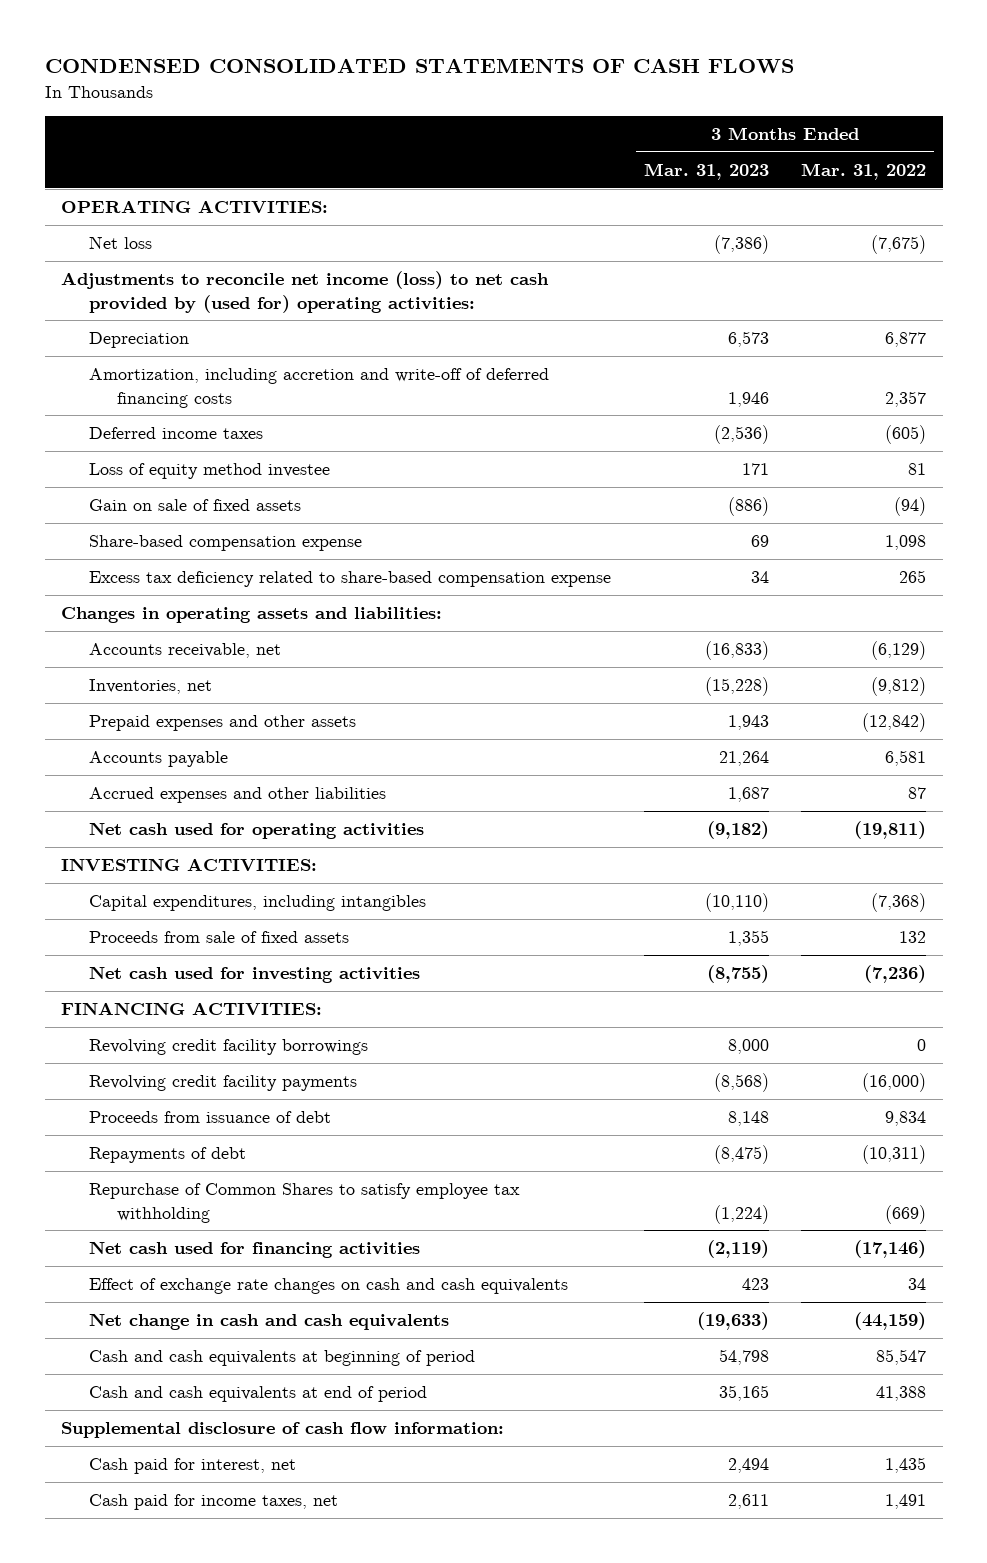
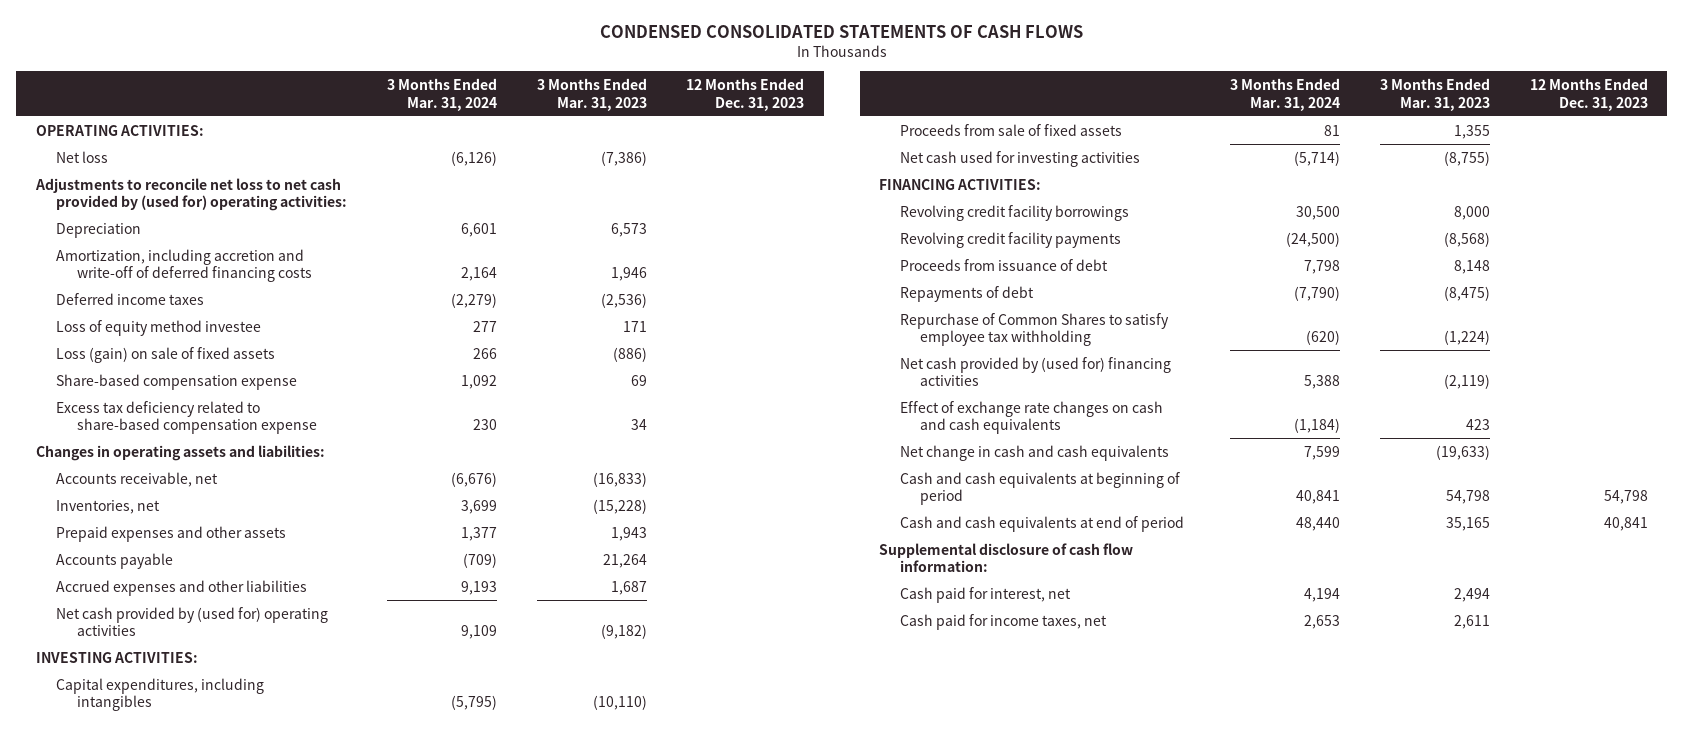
- | 3 Months Ended Mar. 31, 2023 | 3 Months Ended Mar. 31, 2022
+ | 3 Months Ended Mar. 31, 2024 | 3 Months Ended Mar. 31, 2023 | 12 Months Ended Dec. 31, 2023
- Adjustments to reconcile net income (loss) to net cash provided by (used for) operating activities:
+ Adjustments to reconcile net loss to net cash provided by (used for) operating activities:
- Gain on sale of fixed assets | (886) | (94)
+ Loss (gain) on sale of fixed assets | 266 | (886) |
- Net cash used for operating activities | (9,182) | (19,811)
+ Net cash provided by (used for) operating activities | 9,109 | (9,182) |
- Net cash used for financing activities | (2,119) | (17,146)
+ Net cash provided by (used for) financing activities | 5,388 | (2,119) |

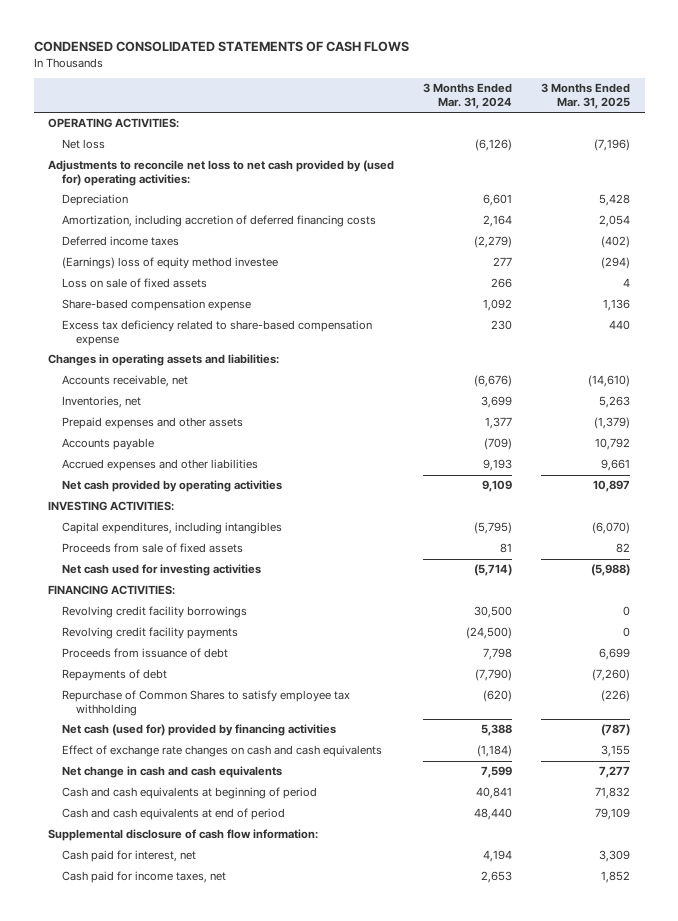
- | 3 Months Ended Mar. 31, 2024 | 3 Months Ended Mar. 31, 2023 | 12 Months Ended Dec. 31, 2023
+ | 3 Months Ended Mar. 31, 2024 | 3 Months Ended Mar. 31, 2025
- Amortization, including accretion and write-off of deferred financing costs | 2,164 | 1,946 |
+ Amortization, including accretion of deferred financing costs | 2,164 | 2,054
- Loss of equity method investee | 277 | 171 |
- Loss (gain) on sale of fixed assets | 266 | (886) |
+ (Earnings) loss of equity method investee | 277 | (294)
+ Loss on sale of fixed assets | 266 | 4
- Net cash provided by (used for) operating activities | 9,109 | (9,182) |
+ Net cash provided by operating activities | 9,109 | 10,897
- Net cash provided by (used for) financing activities | 5,388 | (2,119) |
+ Net cash (used for) provided by financing activities | 5,388 | (787)

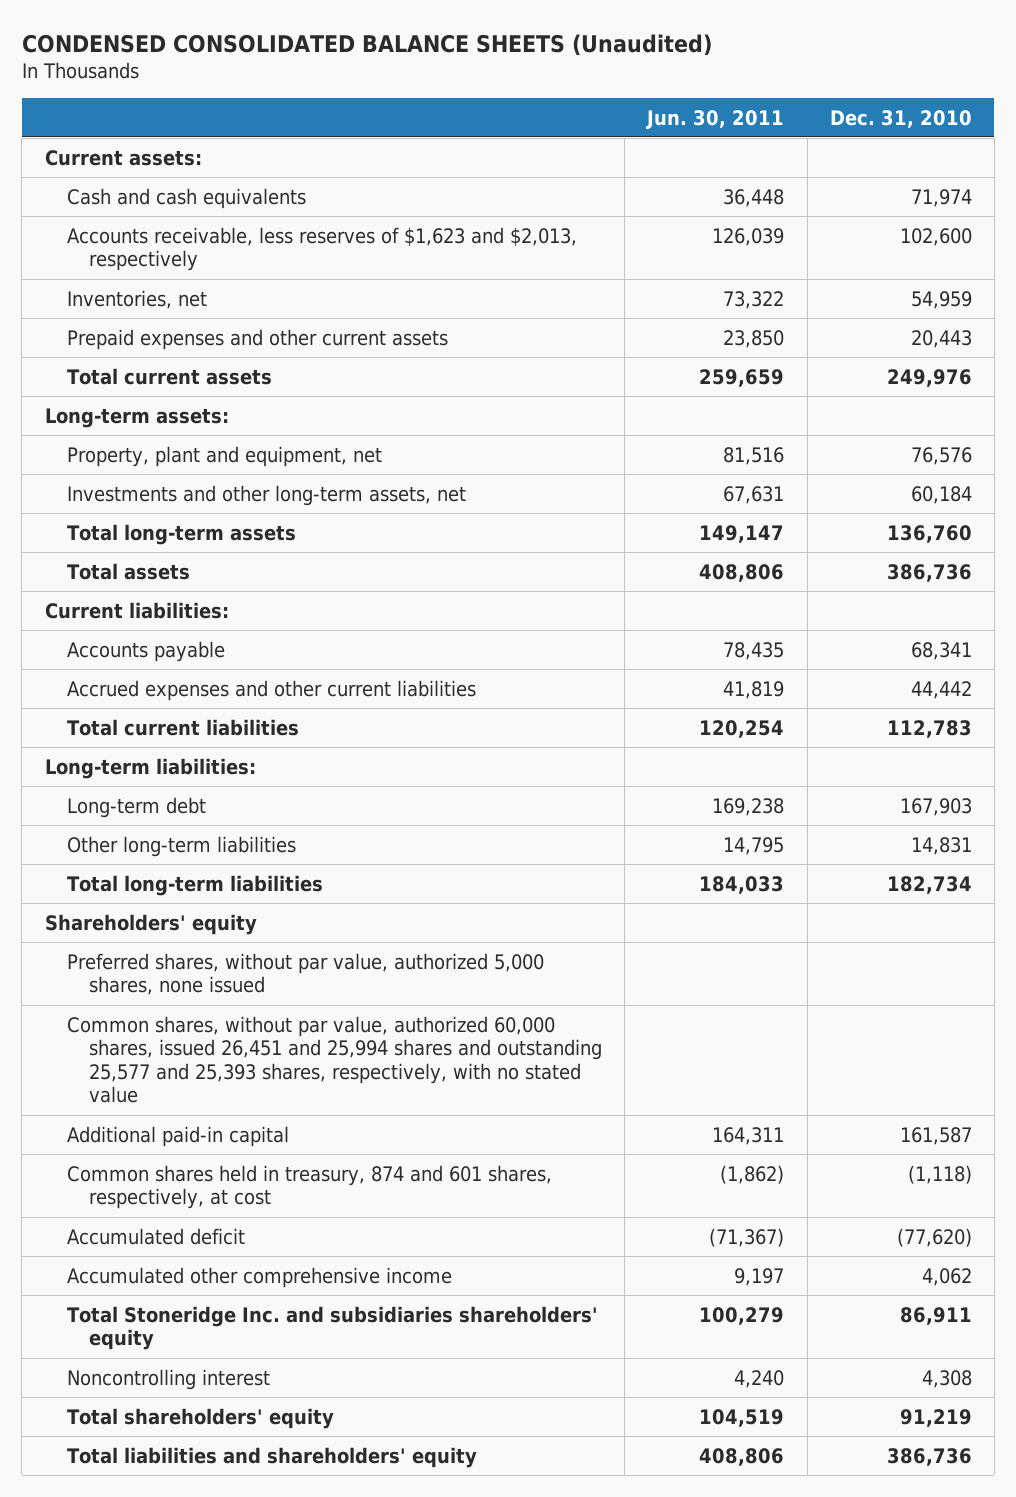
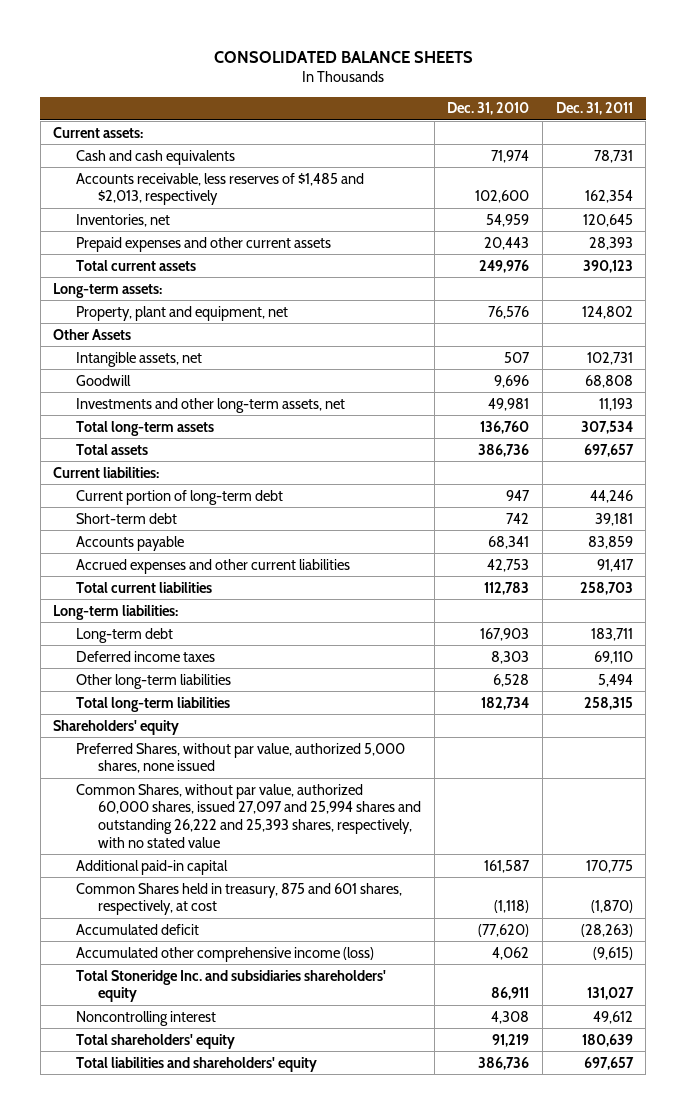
- CONDENSED CONSOLIDATED BALANCE SHEETS (Unaudited)
+ CONSOLIDATED BALANCE SHEETS
- | Jun. 30, 2011 | Dec. 31, 2010
+ | Dec. 31, 2010 | Dec. 31, 2011
- Accounts receivable, less reserves of $1,623 and $2,013, respectively | 126,039 | 102,600
+ Accounts receivable, less reserves of $1,485 and $2,013, respectively | 102,600 | 162,354
- Investments and other long-term assets, net | 67,631 | 60,184
+ Other Assets
+ Intangible assets, net | 507 | 102,731
+ Goodwill | 9,696 | 68,808
+ Investments and other long-term assets, net | 49,981 | 11,193
+ Current portion of long-term debt | 947 | 44,246
+ Short-term debt | 742 | 39,181
- Accrued expenses and other current liabilities | 41,819 | 44,442
+ Accrued expenses and other current liabilities | 42,753 | 91,417
- Other long-term liabilities | 14,795 | 14,831
+ Deferred income taxes | 8,303 | 69,110
+ Other long-term liabilities | 6,528 | 5,494
- Preferred shares, without par value, authorized 5,000 shares, none issued
- Common shares, without par value, authorized 60,000 shares, issued 26,451 and 25,994 shares and outstanding 25,577 and 25,393 shares, respectively, with no stated value
+ Preferred Shares, without par value, authorized 5,000 shares, none issued
+ Common Shares, without par value, authorized 60,000 shares, issued 27,097 and 25,994 shares and outstanding 26,222 and 25,393 shares, respectively, with no stated value
- Common shares held in treasury, 874 and 601 shares, respectively, at cost | (1,862) | (1,118)
+ Common Shares held in treasury, 875 and 601 shares, respectively, at cost | (1,118) | (1,870)
- Accumulated other comprehensive income | 9,197 | 4,062
+ Accumulated other comprehensive income (loss) | 4,062 | (9,615)

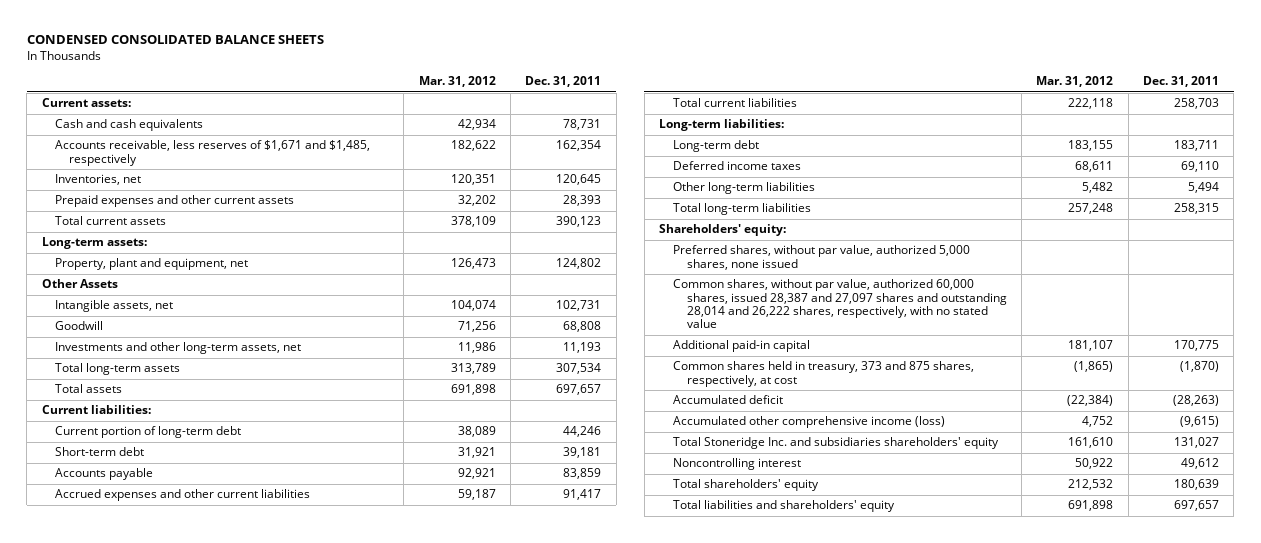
- CONSOLIDATED BALANCE SHEETS
+ CONDENSED CONSOLIDATED BALANCE SHEETS
- | Dec. 31, 2010 | Dec. 31, 2011
+ | Mar. 31, 2012 | Dec. 31, 2011
- Accounts receivable, less reserves of $1,485 and $2,013, respectively | 102,600 | 162,354
+ Accounts receivable, less reserves of $1,671 and $1,485, respectively | 182,622 | 162,354
- Shareholders' equity
- Preferred Shares, without par value, authorized 5,000 shares, none issued
- Common Shares, without par value, authorized 60,000 shares, issued 27,097 and 25,994 shares and outstanding 26,222 and 25,393 shares, respectively, with no stated value
+ Shareholders' equity:
+ Preferred shares, without par value, authorized 5,000 shares, none issued
+ Common shares, without par value, authorized 60,000 shares, issued 28,387 and 27,097 shares and outstanding 28,014 and 26,222 shares, respectively, with no stated value
- Common Shares held in treasury, 875 and 601 shares, respectively, at cost | (1,118) | (1,870)
+ Common shares held in treasury, 373 and 875 shares, respectively, at cost | (1,865) | (1,870)

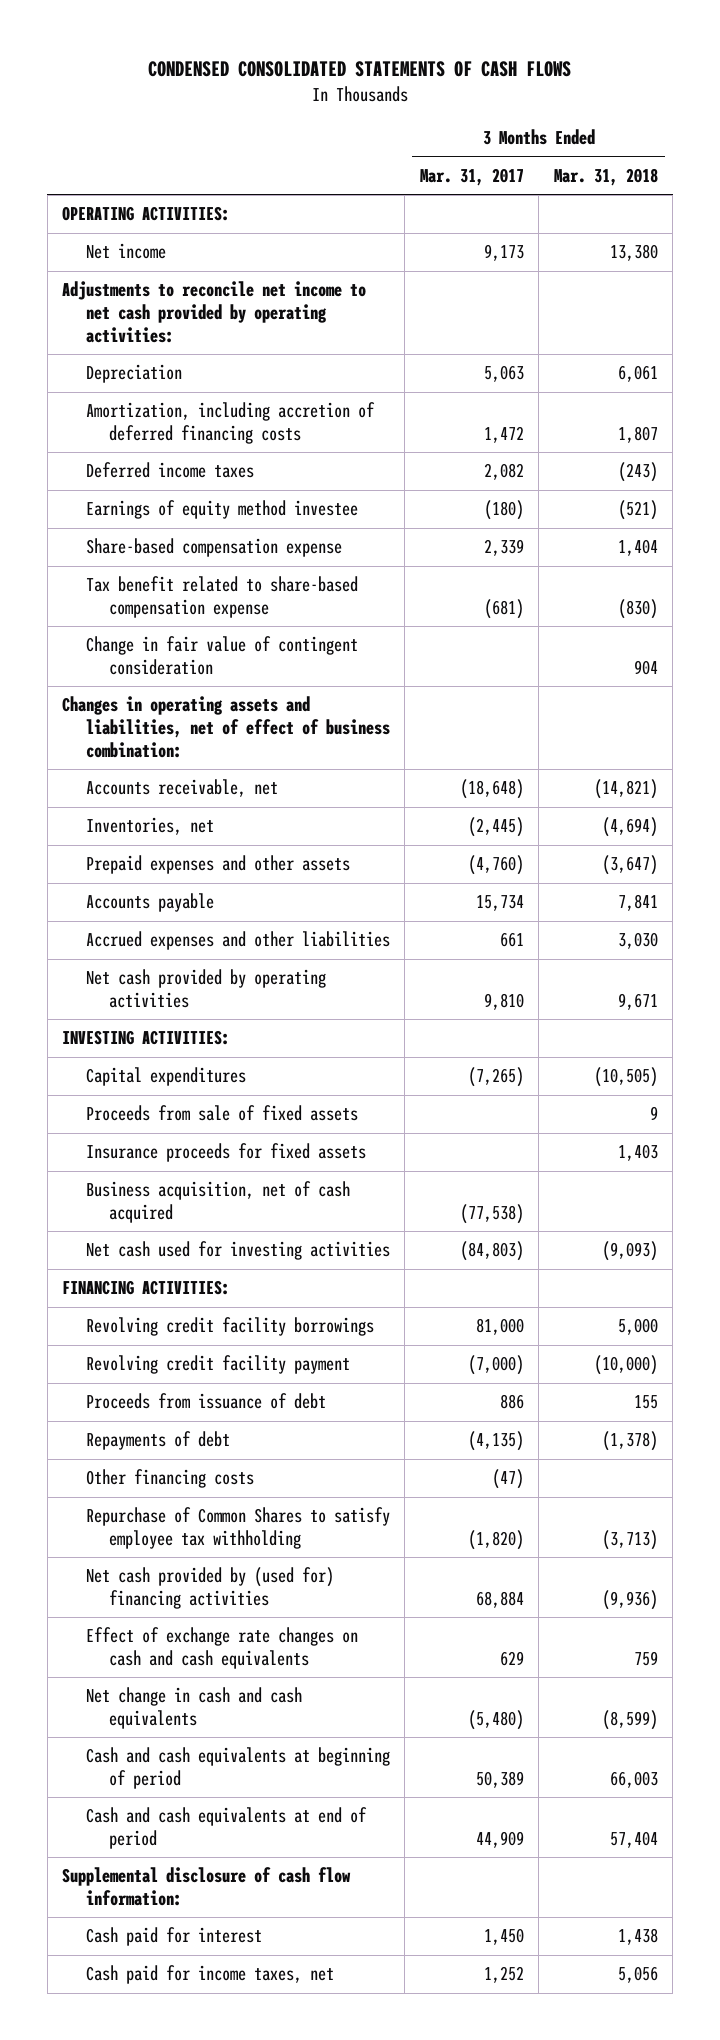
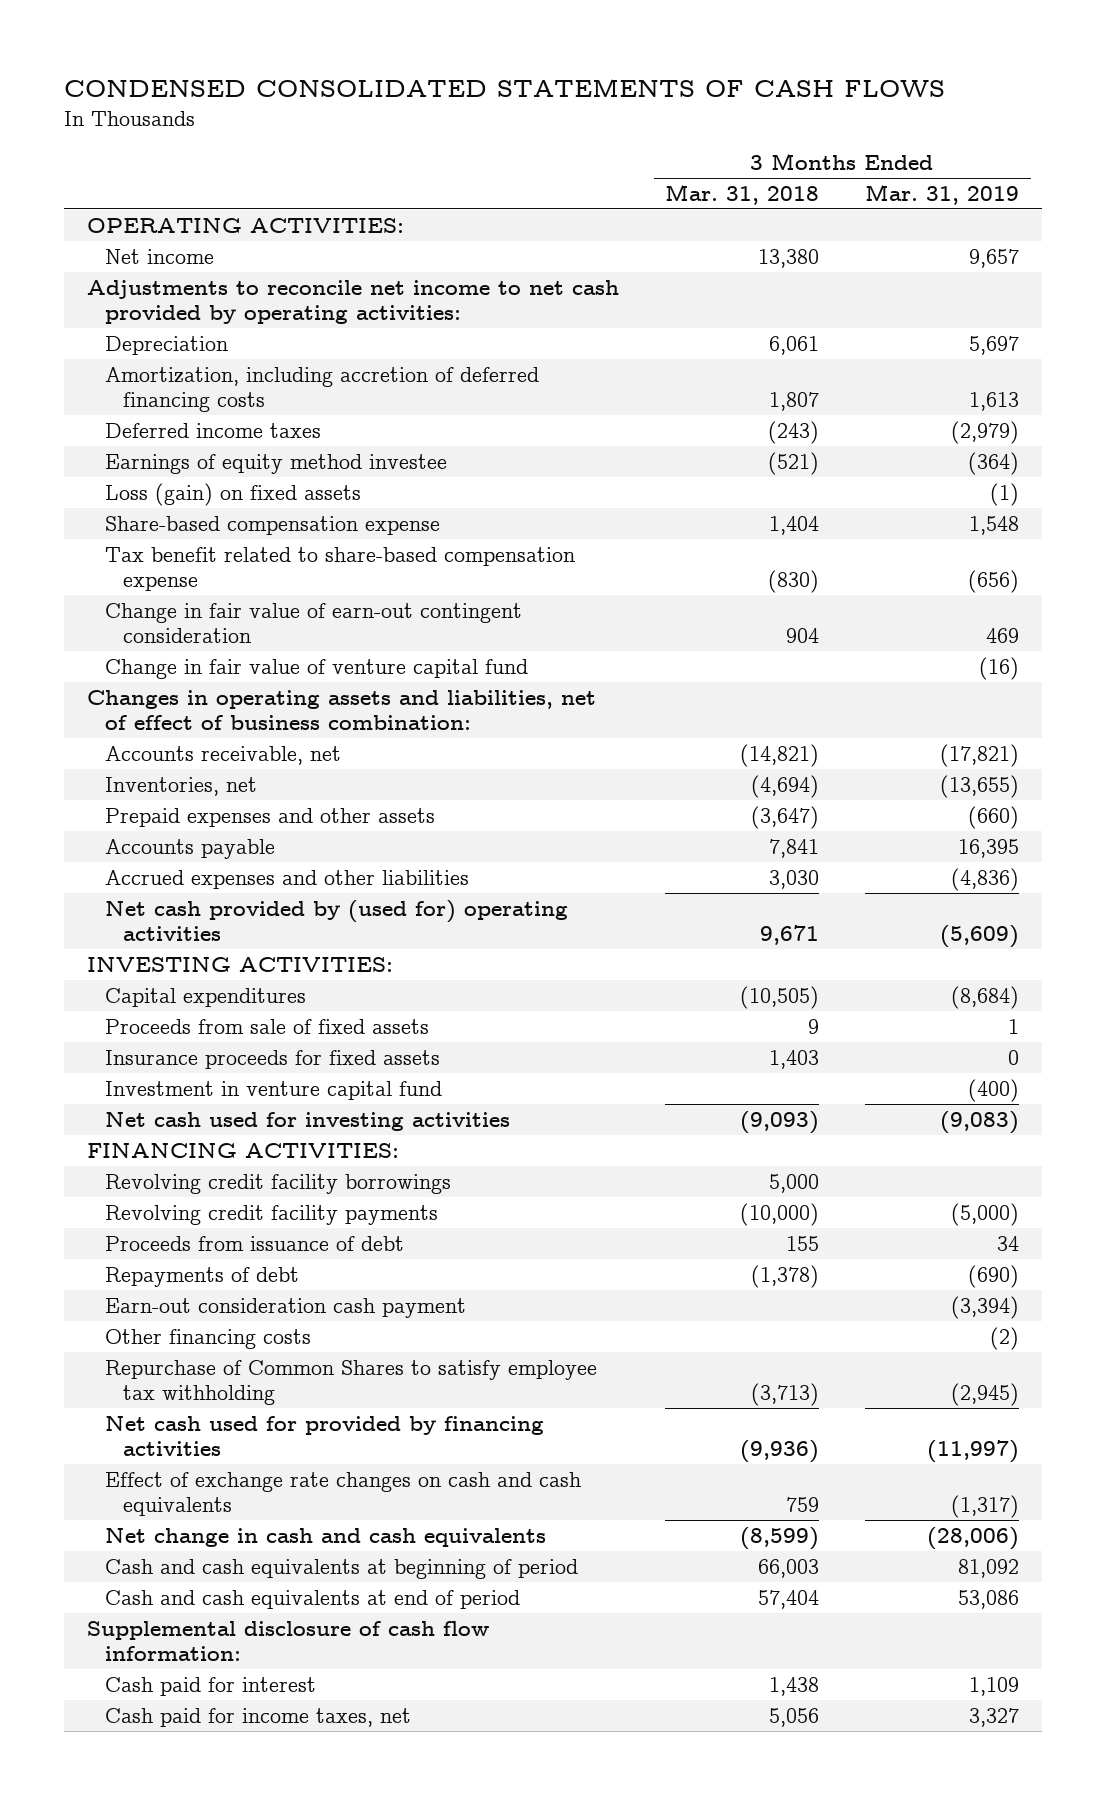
- | 3 Months Ended Mar. 31, 2017 | 3 Months Ended Mar. 31, 2018
+ | 3 Months Ended Mar. 31, 2018 | 3 Months Ended Mar. 31, 2019
+ Loss (gain) on fixed assets | | (1)
- Change in fair value of contingent consideration | | 904
+ Change in fair value of earn-out contingent consideration | 904 | 469
+ Change in fair value of venture capital fund | | (16)
- Net cash provided by operating activities | 9,810 | 9,671
+ Net cash provided by (used for) operating activities | 9,671 | (5,609)
- Business acquisition, net of cash acquired | (77,538) |
+ Investment in venture capital fund | | (400)
- Revolving credit facility payment | (7,000) | (10,000)
+ Revolving credit facility payments | (10,000) | (5,000)
+ Earn-out consideration cash payment | | (3,394)
- Net cash provided by (used for) financing activities | 68,884 | (9,936)
+ Net cash used for provided by financing activities | (9,936) | (11,997)

